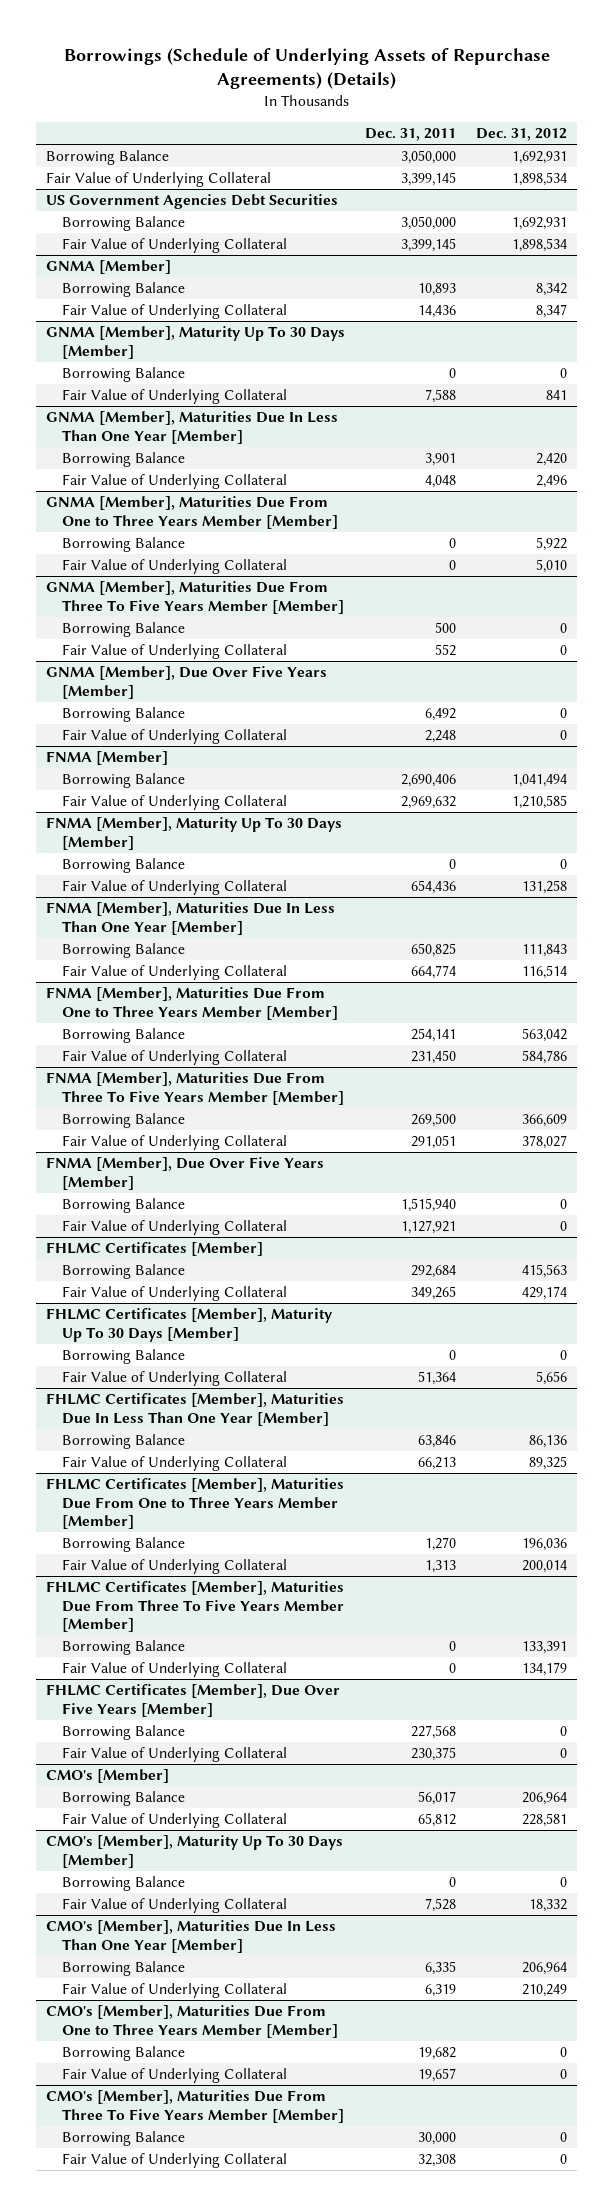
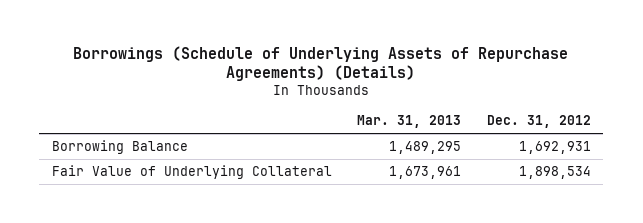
- | Dec. 31, 2011 | Dec. 31, 2012
+ | Mar. 31, 2013 | Dec. 31, 2012
- US Government Agencies Debt Securities
- Borrowing Balance | 3,050,000 | 1,692,931
- Fair Value of Underlying Collateral | 3,399,145 | 1,898,534
- GNMA [Member]
- Borrowing Balance | 10,893 | 8,342
- Fair Value of Underlying Collateral | 14,436 | 8,347
- GNMA [Member], Maturity Up To 30 Days [Member]
- Borrowing Balance | 0 | 0
- Fair Value of Underlying Collateral | 7,588 | 841
- GNMA [Member], Maturities Due In Less Than One Year [Member]
- Borrowing Balance | 3,901 | 2,420
- Fair Value of Underlying Collateral | 4,048 | 2,496
- GNMA [Member], Maturities Due From One to Three Years Member [Member]
- Borrowing Balance | 0 | 5,922
- Fair Value of Underlying Collateral | 0 | 5,010
- GNMA [Member], Maturities Due From Three To Five Years Member [Member]
- Borrowing Balance | 500 | 0
- Fair Value of Underlying Collateral | 552 | 0
- GNMA [Member], Due Over Five Years [Member]
- Borrowing Balance | 6,492 | 0
- Fair Value of Underlying Collateral | 2,248 | 0
- FNMA [Member]
- Borrowing Balance | 2,690,406 | 1,041,494
- Fair Value of Underlying Collateral | 2,969,632 | 1,210,585
- FNMA [Member], Maturity Up To 30 Days [Member]
- Borrowing Balance | 0 | 0
- Fair Value of Underlying Collateral | 654,436 | 131,258
- FNMA [Member], Maturities Due In Less Than One Year [Member]
- Borrowing Balance | 650,825 | 111,843
- Fair Value of Underlying Collateral | 664,774 | 116,514
- FNMA [Member], Maturities Due From One to Three Years Member [Member]
- Borrowing Balance | 254,141 | 563,042
- Fair Value of Underlying Collateral | 231,450 | 584,786
- FNMA [Member], Maturities Due From Three To Five Years Member [Member]
- Borrowing Balance | 269,500 | 366,609
- Fair Value of Underlying Collateral | 291,051 | 378,027
- FNMA [Member], Due Over Five Years [Member]
- Borrowing Balance | 1,515,940 | 0
- Fair Value of Underlying Collateral | 1,127,921 | 0
- FHLMC Certificates [Member]
- Borrowing Balance | 292,684 | 415,563
- Fair Value of Underlying Collateral | 349,265 | 429,174
- FHLMC Certificates [Member], Maturity Up To 30 Days [Member]
- Borrowing Balance | 0 | 0
- Fair Value of Underlying Collateral | 51,364 | 5,656
- FHLMC Certificates [Member], Maturities Due In Less Than One Year [Member]
- Borrowing Balance | 63,846 | 86,136
- Fair Value of Underlying Collateral | 66,213 | 89,325
- FHLMC Certificates [Member], Maturities Due From One to Three Years Member [Member]
- Borrowing Balance | 1,270 | 196,036
- Fair Value of Underlying Collateral | 1,313 | 200,014
- FHLMC Certificates [Member], Maturities Due From Three To Five Years Member [Member]
- Borrowing Balance | 0 | 133,391
- Fair Value of Underlying Collateral | 0 | 134,179
- FHLMC Certificates [Member], Due Over Five Years [Member]
- Borrowing Balance | 227,568 | 0
- Fair Value of Underlying Collateral | 230,375 | 0
- CMO's [Member]
- Borrowing Balance | 56,017 | 206,964
- Fair Value of Underlying Collateral | 65,812 | 228,581
- CMO's [Member], Maturity Up To 30 Days [Member]
- Borrowing Balance | 0 | 0
- Fair Value of Underlying Collateral | 7,528 | 18,332
- CMO's [Member], Maturities Due In Less Than One Year [Member]
- Borrowing Balance | 6,335 | 206,964
- Fair Value of Underlying Collateral | 6,319 | 210,249
- CMO's [Member], Maturities Due From One to Three Years Member [Member]
- Borrowing Balance | 19,682 | 0
- Fair Value of Underlying Collateral | 19,657 | 0
- CMO's [Member], Maturities Due From Three To Five Years Member [Member]
- Borrowing Balance | 30,000 | 0
- Fair Value of Underlying Collateral | 32,308 | 0

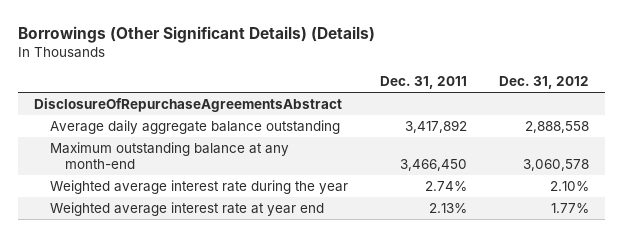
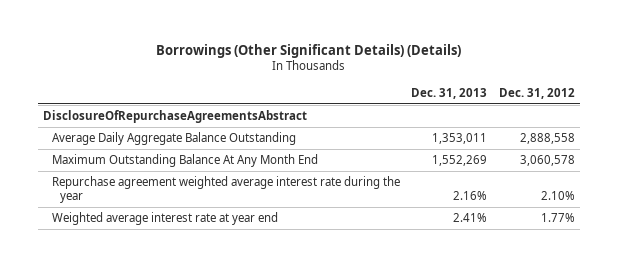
- | Dec. 31, 2011 | Dec. 31, 2012
+ | Dec. 31, 2013 | Dec. 31, 2012
- Average daily aggregate balance outstanding | 3,417,892 | 2,888,558
- Maximum outstanding balance at any month-end | 3,466,450 | 3,060,578
- Weighted average interest rate during the year | 2.74% | 2.10%
+ Average Daily Aggregate Balance Outstanding | 1,353,011 | 2,888,558
+ Maximum Outstanding Balance At Any Month End | 1,552,269 | 3,060,578
+ Repurchase agreement weighted average interest rate during the year | 2.16% | 2.10%

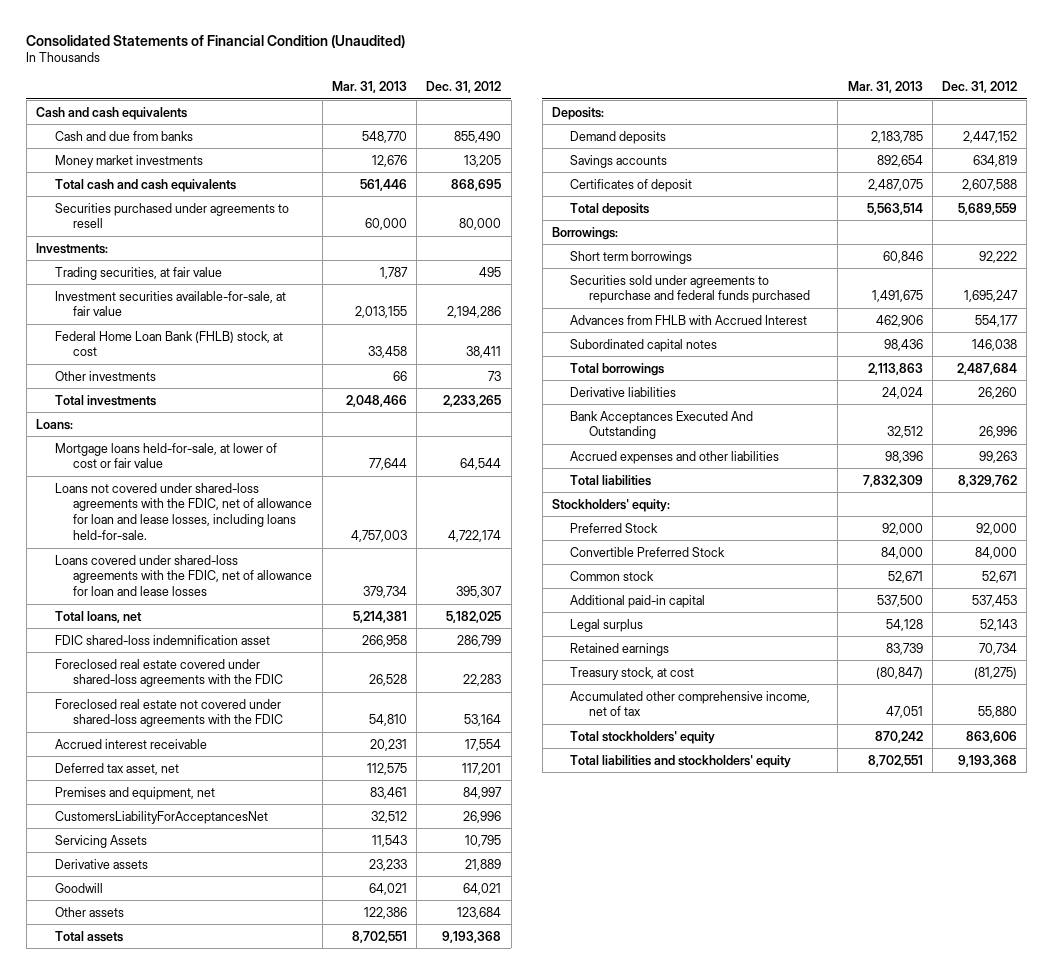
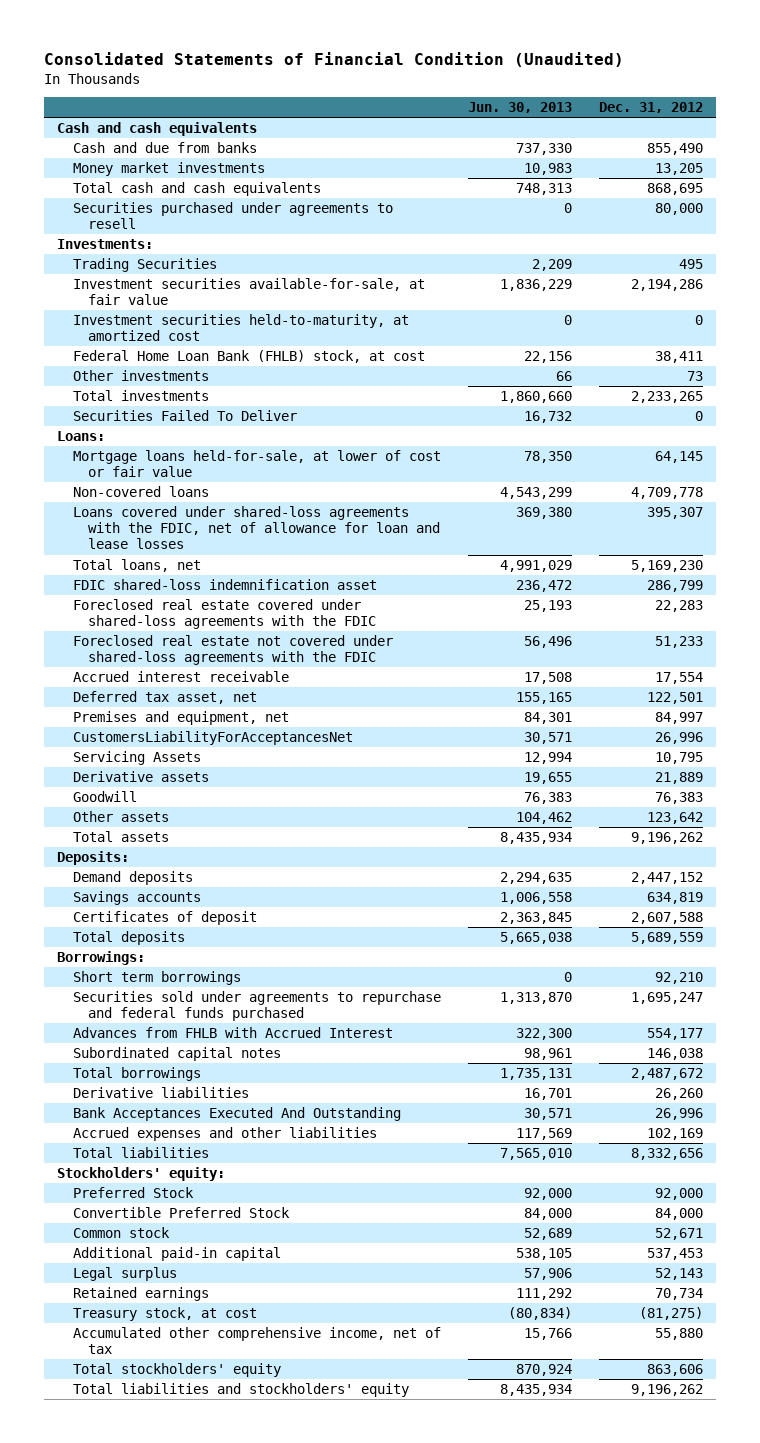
- | Mar. 31, 2013 | Dec. 31, 2012
+ | Jun. 30, 2013 | Dec. 31, 2012
- Trading securities, at fair value | 1,787 | 495
+ Trading Securities | 2,209 | 495
+ Investment securities held-to-maturity, at amortized cost | 0 | 0
+ Securities Failed To Deliver | 16,732 | 0
- Mortgage loans held-for-sale, at lower of cost or fair value | 77,644 | 64,544
- Loans not covered under shared-loss agreements with the FDIC, net of allowance for loan and lease losses, including loans held-for-sale. | 4,757,003 | 4,722,174
+ Mortgage loans held-for-sale, at lower of cost or fair value | 78,350 | 64,145
+ Non-covered loans | 4,543,299 | 4,709,778
- Total loans, net | 5,214,381 | 5,182,025
+ Total loans, net | 4,991,029 | 5,169,230
- Foreclosed real estate not covered under shared-loss agreements with the FDIC | 54,810 | 53,164
+ Foreclosed real estate not covered under shared-loss agreements with the FDIC | 56,496 | 51,233
- Deferred tax asset, net | 112,575 | 117,201
+ Deferred tax asset, net | 155,165 | 122,501
- Goodwill | 64,021 | 64,021
- Other assets | 122,386 | 123,684
- Total assets | 8,702,551 | 9,193,368
+ Goodwill | 76,383 | 76,383
+ Other assets | 104,462 | 123,642
+ Total assets | 8,435,934 | 9,196,262
- Short term borrowings | 60,846 | 92,222
+ Short term borrowings | 0 | 92,210
- Total borrowings | 2,113,863 | 2,487,684
+ Total borrowings | 1,735,131 | 2,487,672
- Accrued expenses and other liabilities | 98,396 | 99,263
- Total liabilities | 7,832,309 | 8,329,762
+ Accrued expenses and other liabilities | 117,569 | 102,169
+ Total liabilities | 7,565,010 | 8,332,656
- Total liabilities and stockholders' equity | 8,702,551 | 9,193,368
+ Total liabilities and stockholders' equity | 8,435,934 | 9,196,262

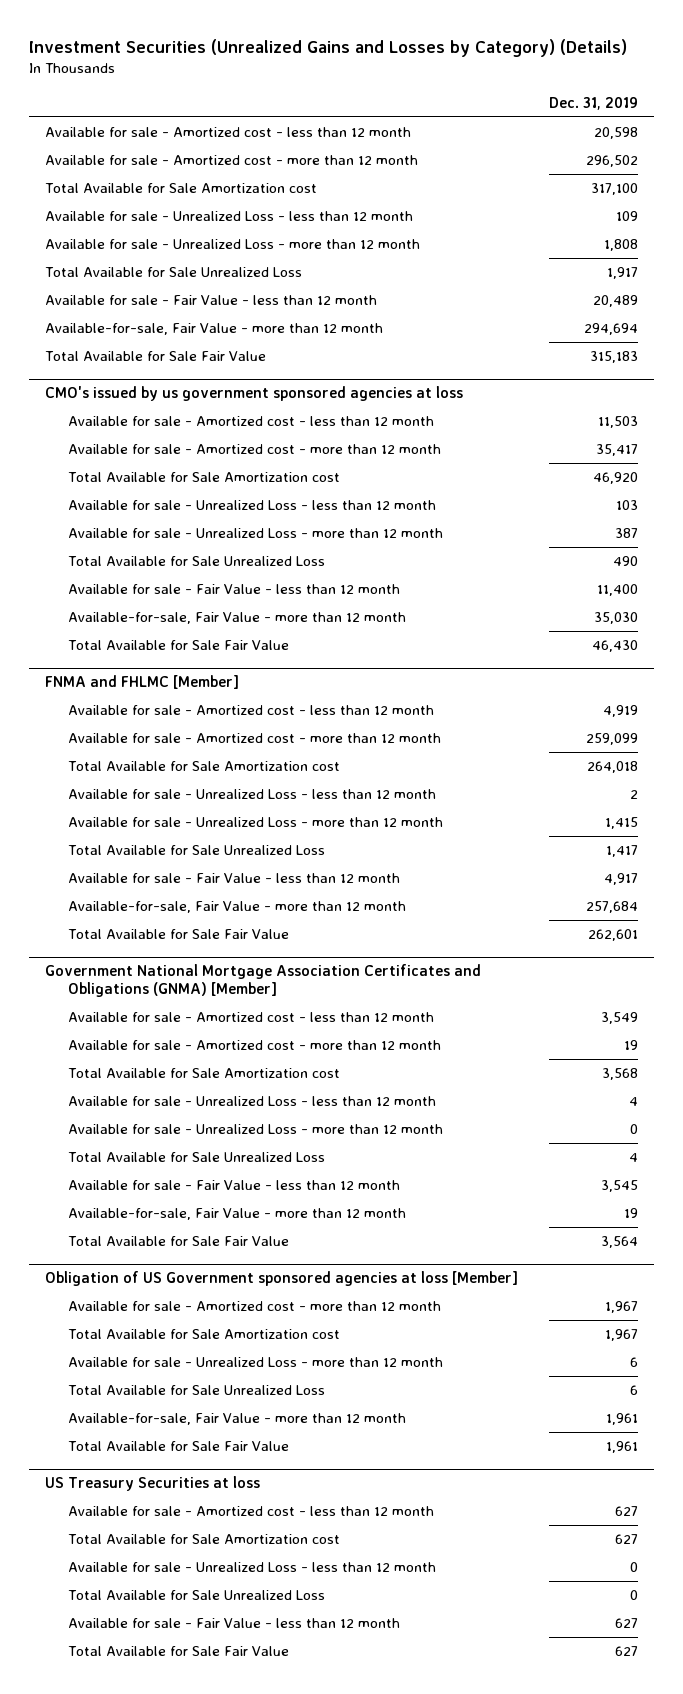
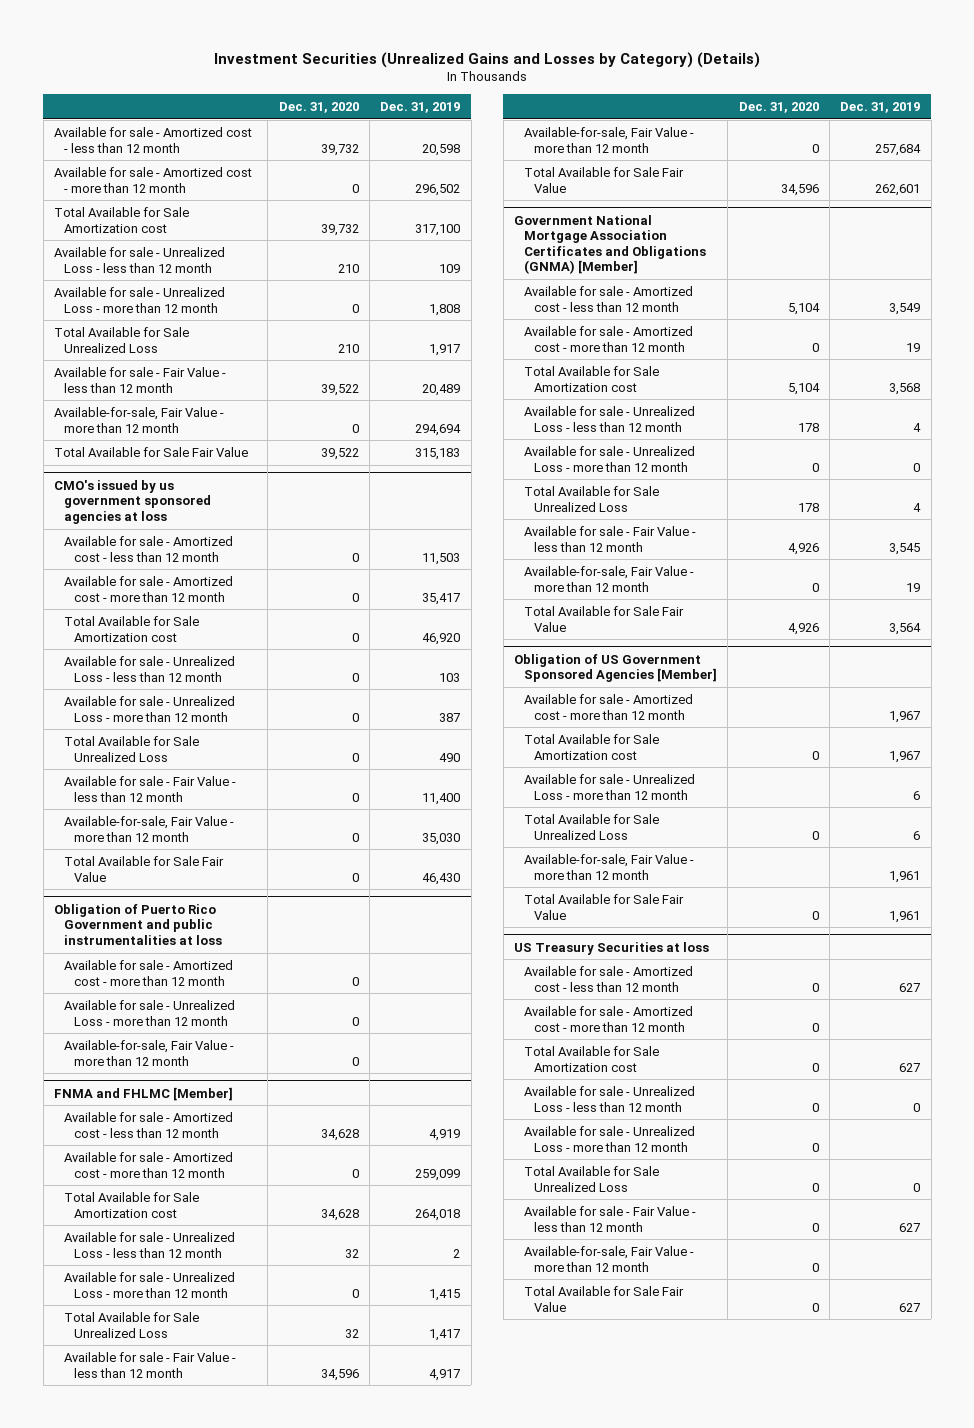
- | Dec. 31, 2019
+ | Dec. 31, 2020 | Dec. 31, 2019
+ Obligation of Puerto Rico Government and public instrumentalities at loss
+ Available for sale - Amortized cost - more than 12 month | 0 |
+ Available for sale - Unrealized Loss - more than 12 month | 0 |
+ Available-for-sale, Fair Value - more than 12 month | 0 |
- Obligation of US Government sponsored agencies at loss [Member]
+ Obligation of US Government Sponsored Agencies [Member]
@ US Treasury Securities at loss
+ Available for sale - Amortized cost - more than 12 month | 0 |
+ Available for sale - Unrealized Loss - more than 12 month | 0 |
+ Available-for-sale, Fair Value - more than 12 month | 0 |

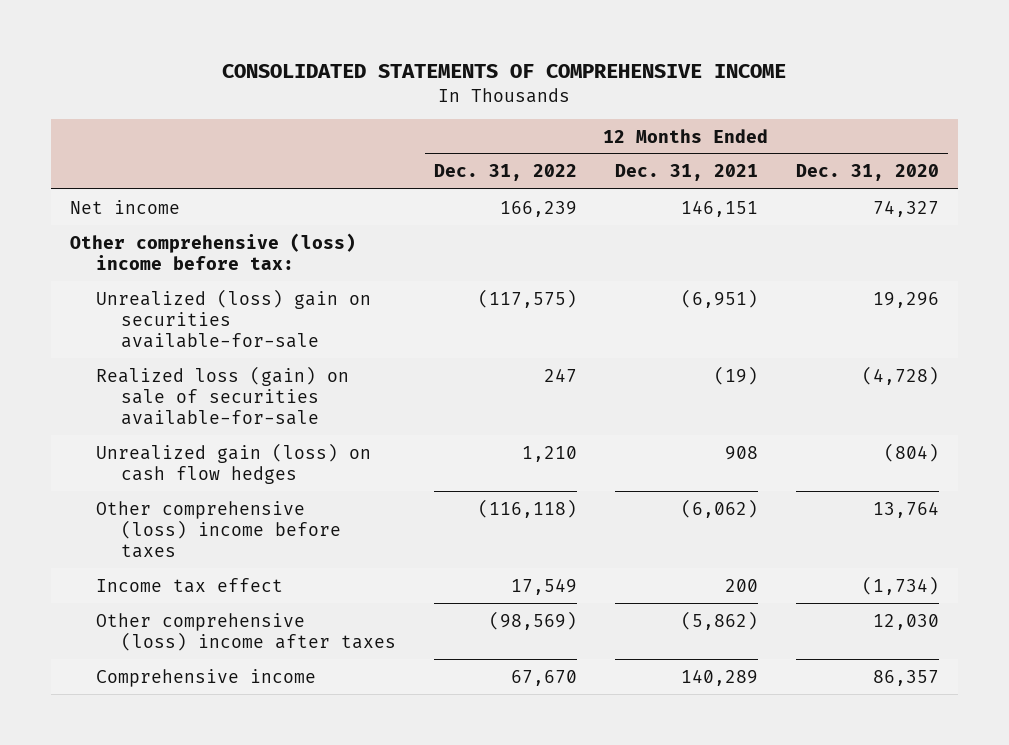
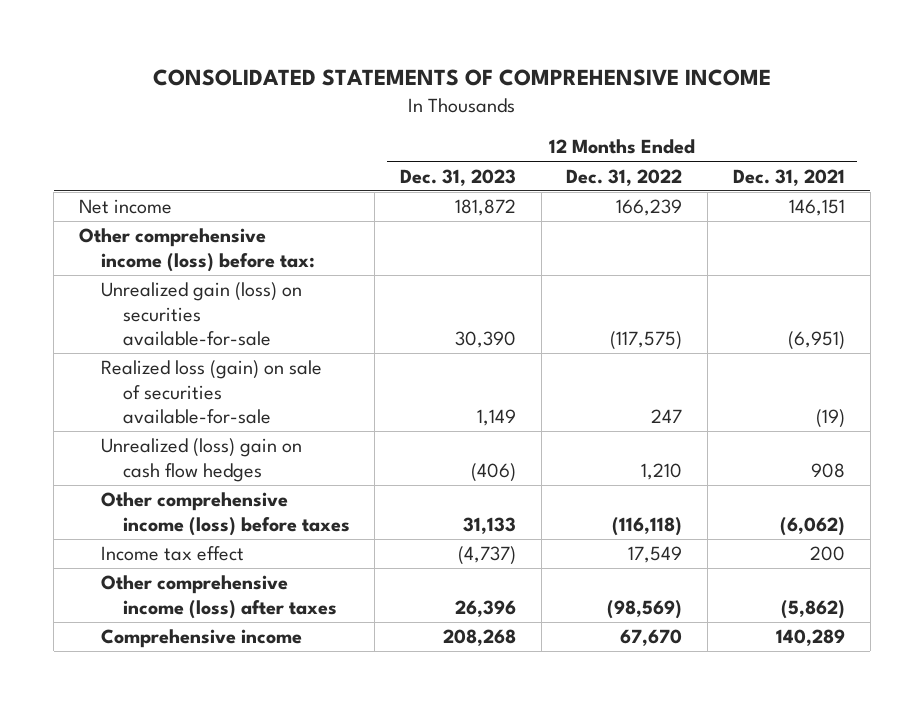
- | 12 Months Ended Dec. 31, 2022 | 12 Months Ended Dec. 31, 2021 | 12 Months Ended Dec. 31, 2020
+ | 12 Months Ended Dec. 31, 2023 | 12 Months Ended Dec. 31, 2022 | 12 Months Ended Dec. 31, 2021
- Other comprehensive (loss) income before tax:
- Unrealized (loss) gain on securities available-for-sale | (117,575) | (6,951) | 19,296
+ Other comprehensive income (loss) before tax:
+ Unrealized gain (loss) on securities available-for-sale | 30,390 | (117,575) | (6,951)
- Unrealized gain (loss) on cash flow hedges | 1,210 | 908 | (804)
- Other comprehensive (loss) income before taxes | (116,118) | (6,062) | 13,764
+ Unrealized (loss) gain on cash flow hedges | (406) | 1,210 | 908
+ Other comprehensive income (loss) before taxes | 31,133 | (116,118) | (6,062)
- Other comprehensive (loss) income after taxes | (98,569) | (5,862) | 12,030
+ Other comprehensive income (loss) after taxes | 26,396 | (98,569) | (5,862)

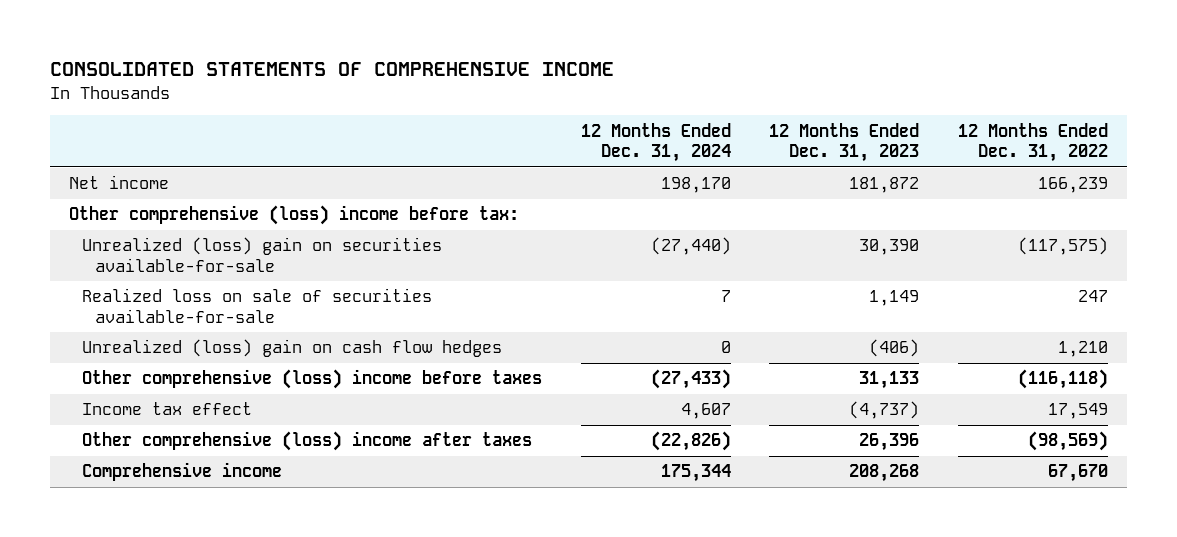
- | 12 Months Ended Dec. 31, 2023 | 12 Months Ended Dec. 31, 2022 | 12 Months Ended Dec. 31, 2021
+ | 12 Months Ended Dec. 31, 2024 | 12 Months Ended Dec. 31, 2023 | 12 Months Ended Dec. 31, 2022
- Other comprehensive income (loss) before tax:
- Unrealized gain (loss) on securities available-for-sale | 30,390 | (117,575) | (6,951)
- Realized loss (gain) on sale of securities available-for-sale | 1,149 | 247 | (19)
+ Other comprehensive (loss) income before tax:
+ Unrealized (loss) gain on securities available-for-sale | (27,440) | 30,390 | (117,575)
+ Realized loss on sale of securities available-for-sale | 7 | 1,149 | 247
- Other comprehensive income (loss) before taxes | 31,133 | (116,118) | (6,062)
+ Other comprehensive (loss) income before taxes | (27,433) | 31,133 | (116,118)
- Other comprehensive income (loss) after taxes | 26,396 | (98,569) | (5,862)
+ Other comprehensive (loss) income after taxes | (22,826) | 26,396 | (98,569)

